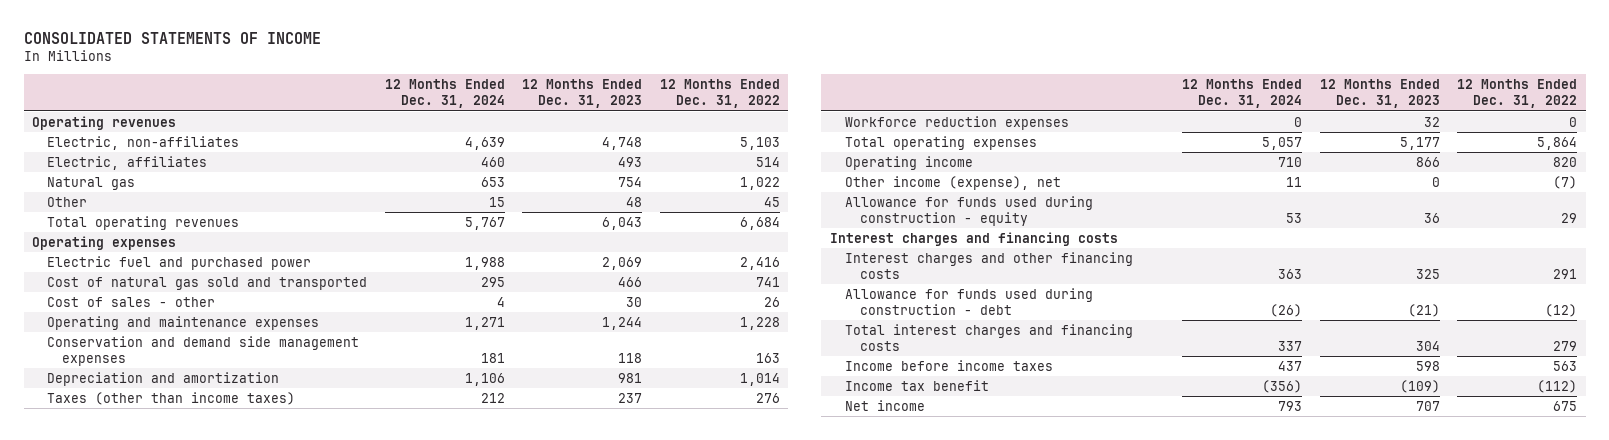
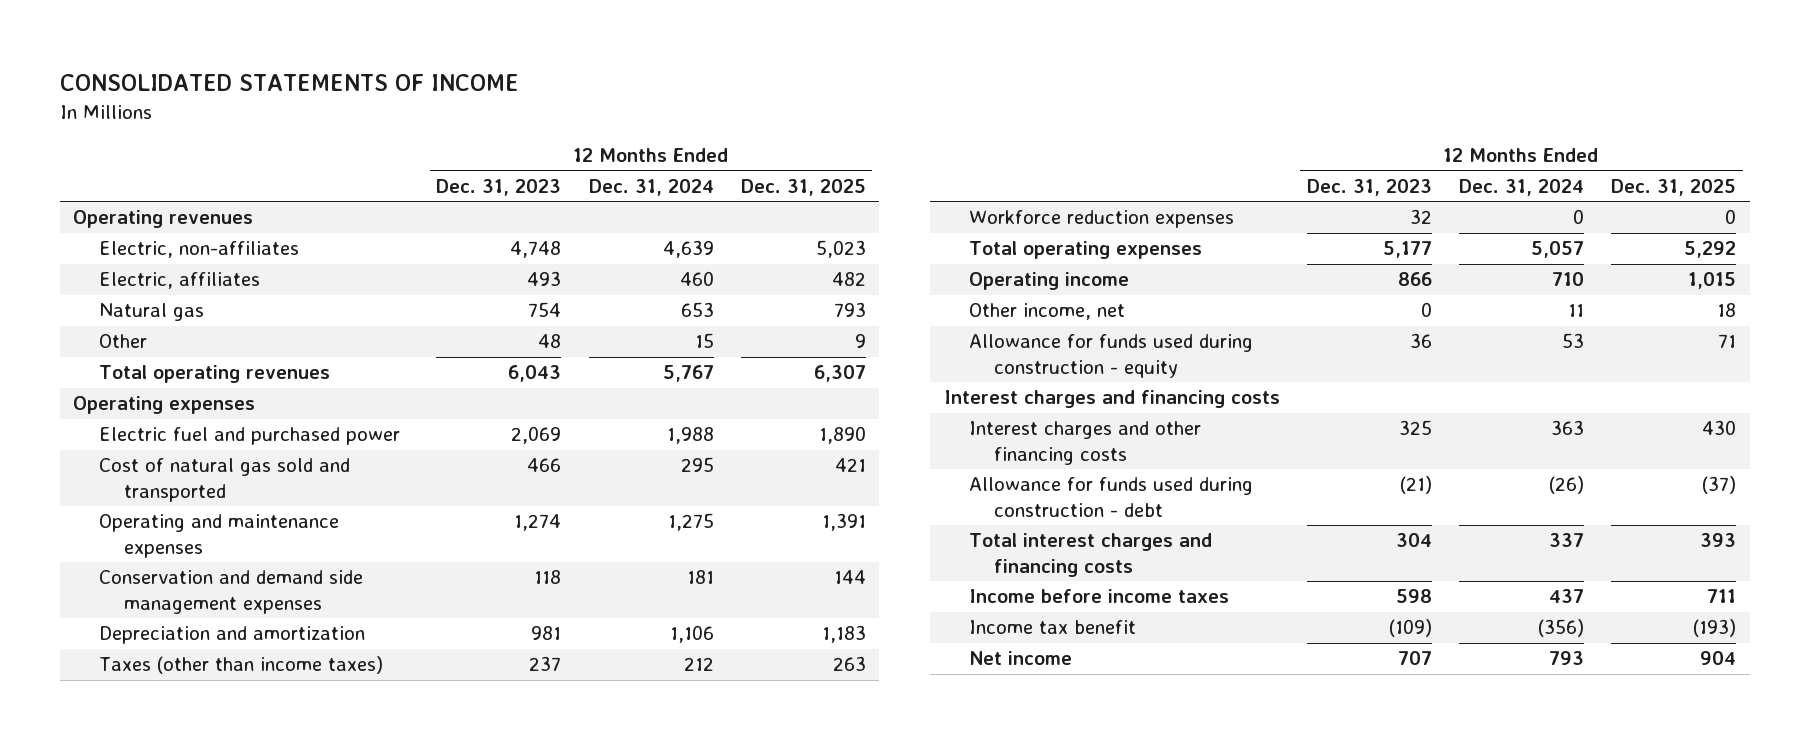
- | 12 Months Ended Dec. 31, 2024 | 12 Months Ended Dec. 31, 2023 | 12 Months Ended Dec. 31, 2022
+ | 12 Months Ended Dec. 31, 2023 | 12 Months Ended Dec. 31, 2024 | 12 Months Ended Dec. 31, 2025
- Cost of sales - other | 4 | 30 | 26
- Operating and maintenance expenses | 1,271 | 1,244 | 1,228
+ Operating and maintenance expenses | 1,274 | 1,275 | 1,391
- Other income (expense), net | 11 | 0 | (7)
+ Other income, net | 0 | 11 | 18

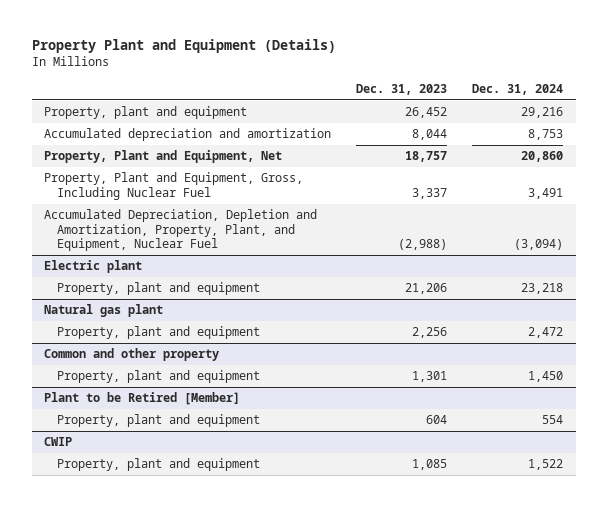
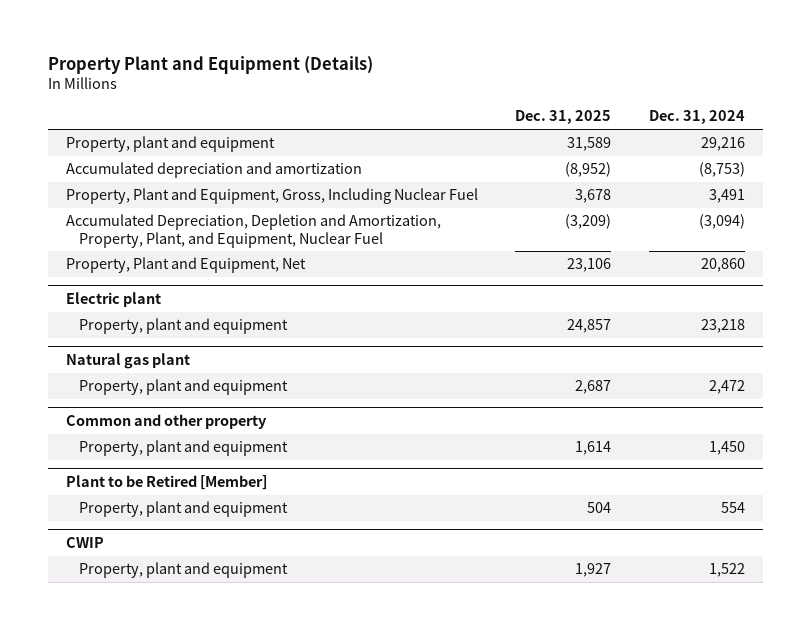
- | Dec. 31, 2023 | Dec. 31, 2024
+ | Dec. 31, 2025 | Dec. 31, 2024
- Accumulated depreciation and amortization | 8,044 | 8,753
+ Accumulated depreciation and amortization | (8,952) | (8,753)
moved down: Property, Plant and Equipment, Net | 23,106 | 20,860

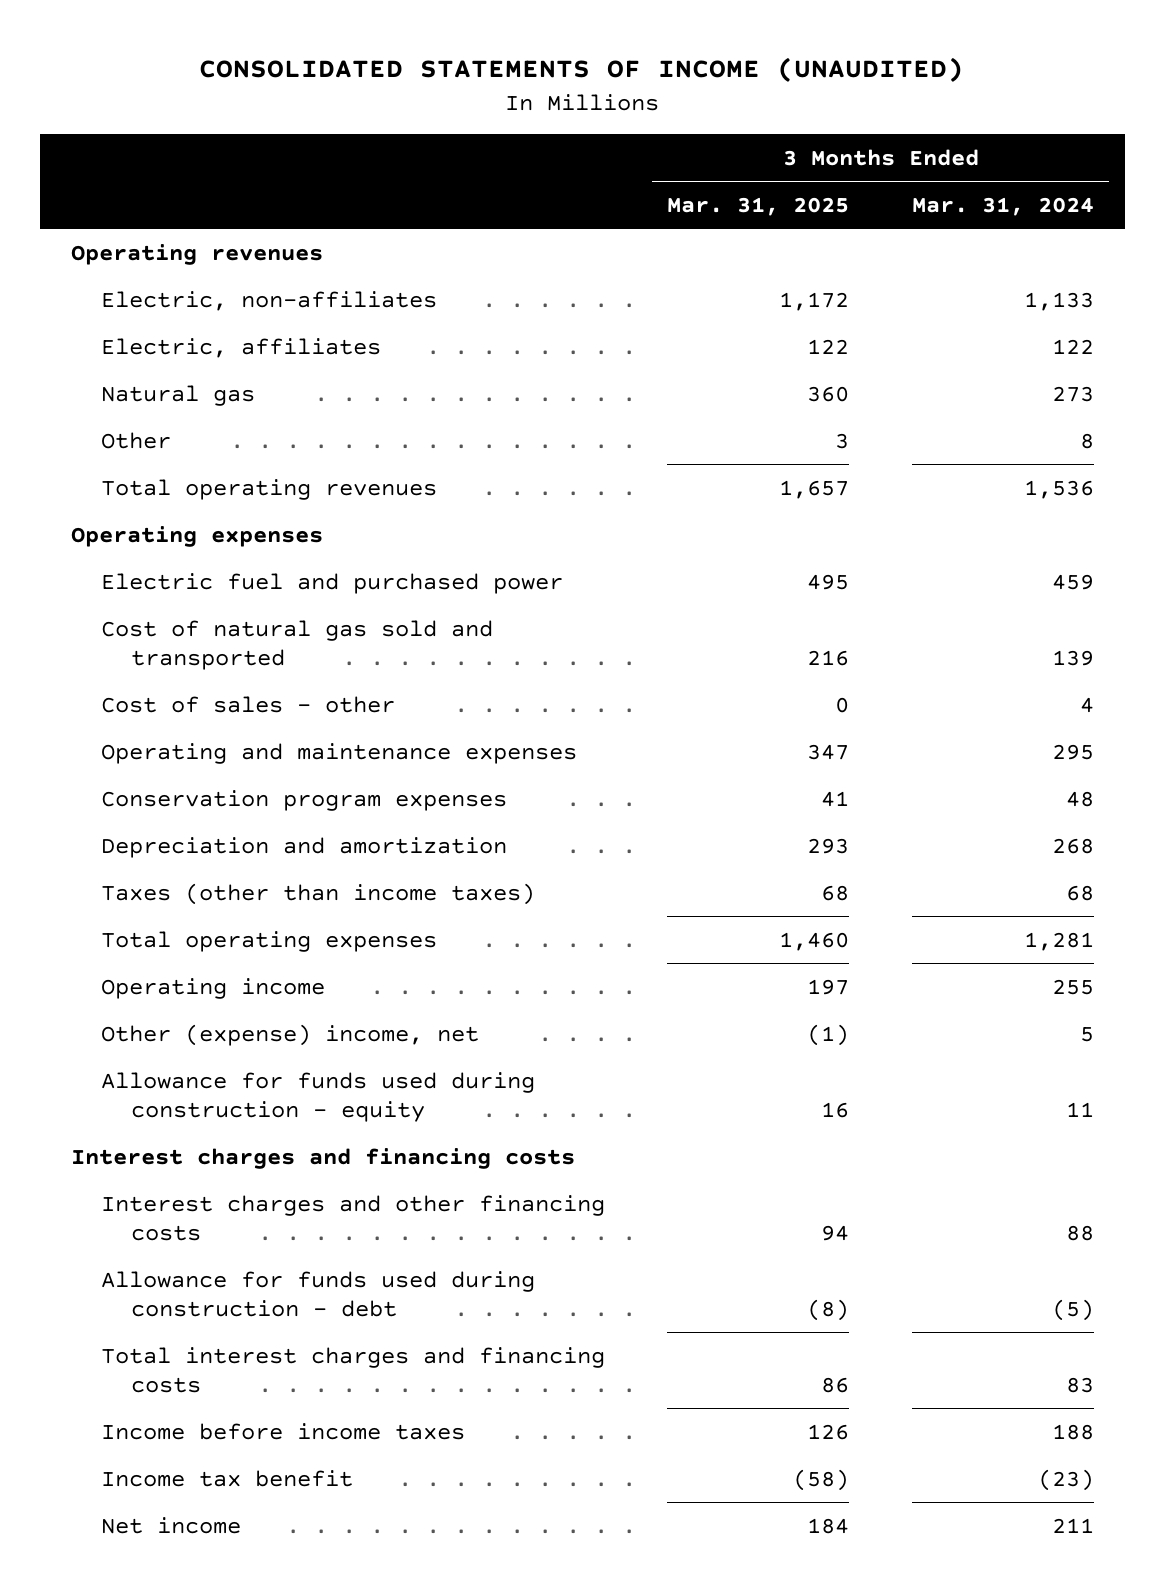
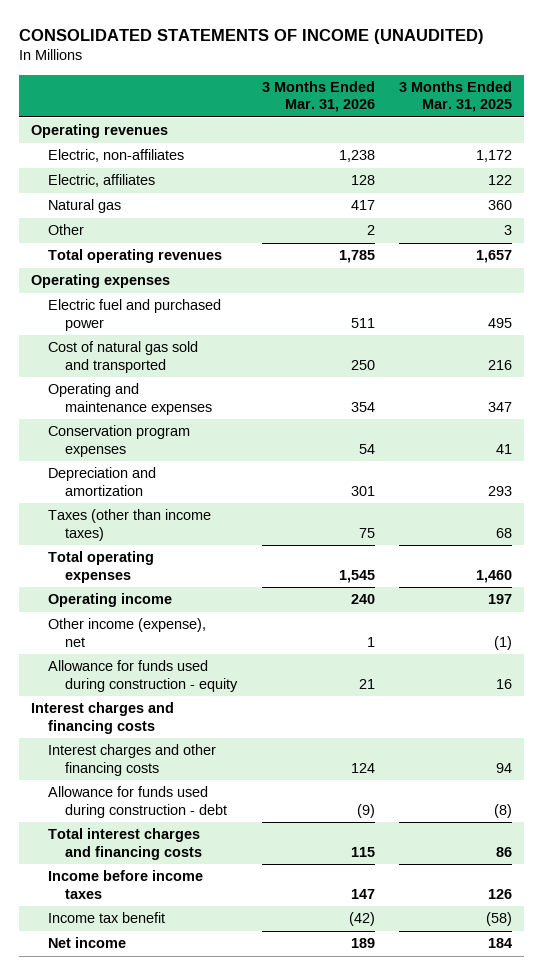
- | 3 Months Ended Mar. 31, 2025 | 3 Months Ended Mar. 31, 2024
+ | 3 Months Ended Mar. 31, 2026 | 3 Months Ended Mar. 31, 2025
- Cost of sales - other | 0 | 4
- Other (expense) income, net | (1) | 5
+ Other income (expense), net | 1 | (1)

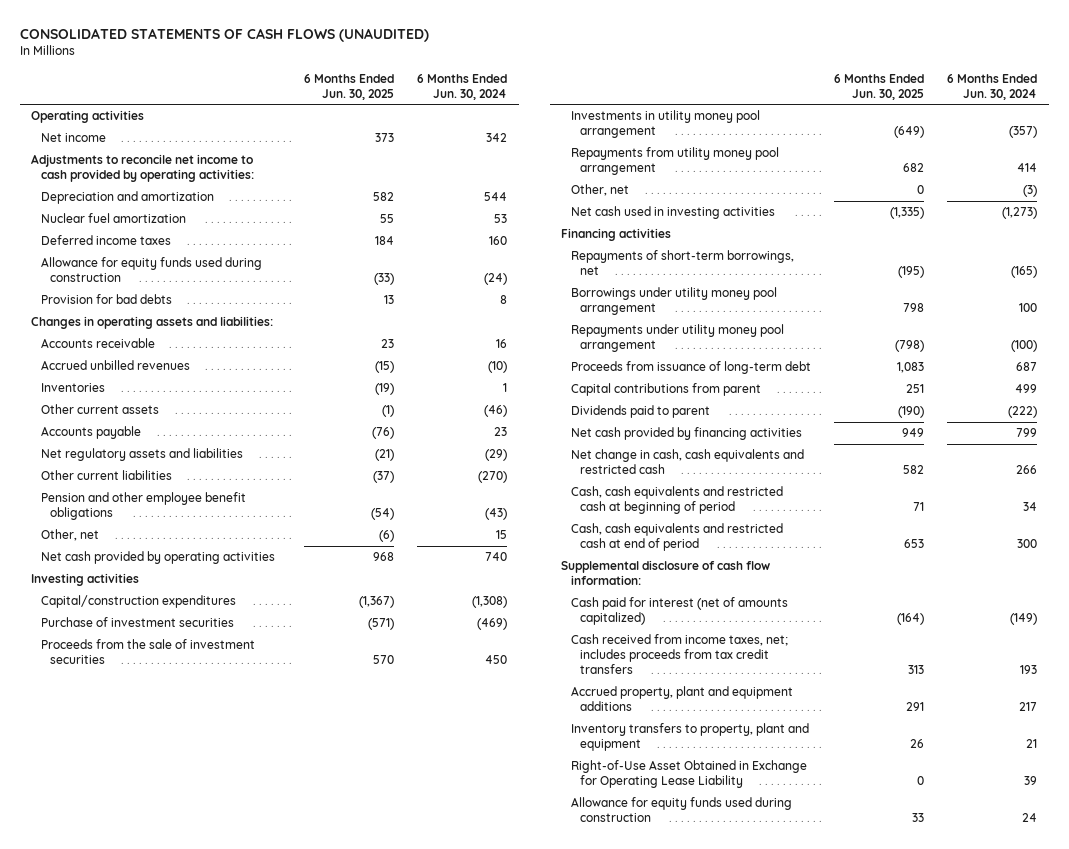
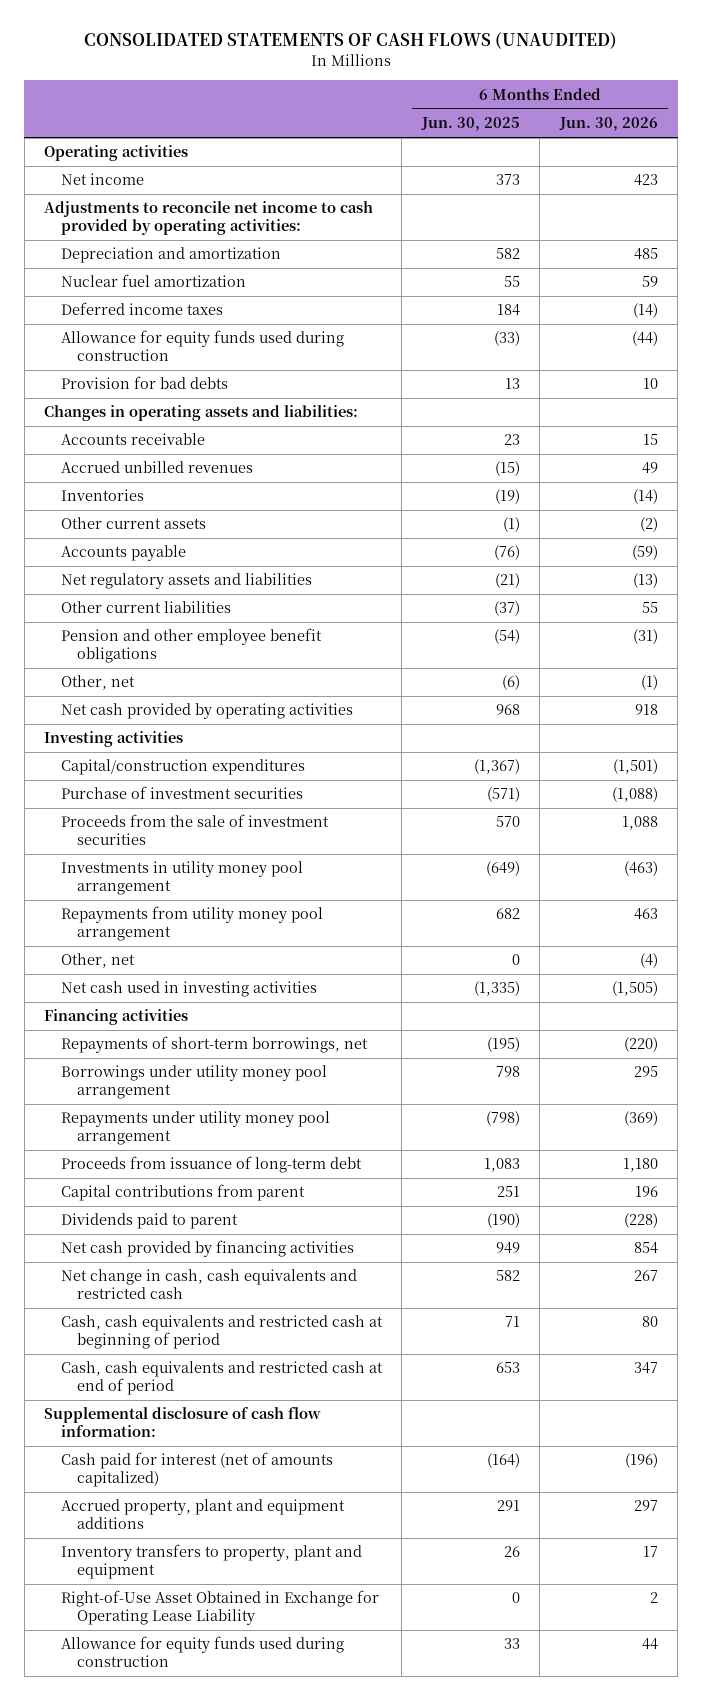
- | 6 Months Ended Jun. 30, 2025 | 6 Months Ended Jun. 30, 2024
+ | 6 Months Ended Jun. 30, 2025 | 6 Months Ended Jun. 30, 2026
- Cash received from income taxes, net; includes proceeds from tax credit transfers | 313 | 193

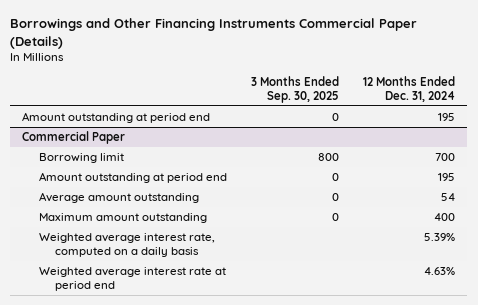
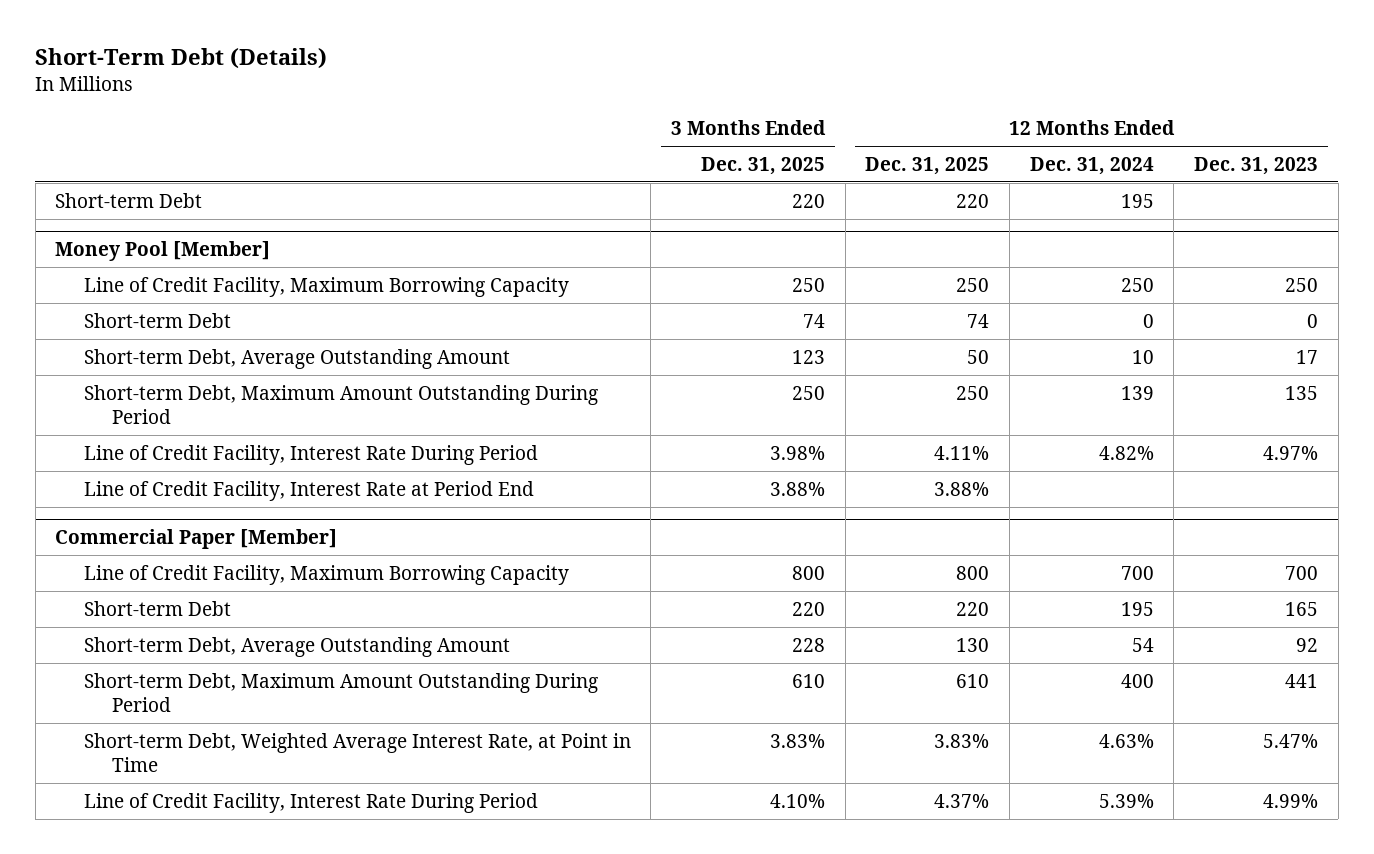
- Borrowings and Other Financing Instruments Commercial Paper (Details)
+ Short-Term Debt (Details)
- | 3 Months Ended Sep. 30, 2025 | 12 Months Ended Dec. 31, 2024
+ | 3 Months Ended Dec. 31, 2025 | 12 Months Ended Dec. 31, 2025 | 12 Months Ended Dec. 31, 2024 | 12 Months Ended Dec. 31, 2023
- Amount outstanding at period end | 0 | 195
- Commercial Paper
- Borrowing limit | 800 | 700
- Amount outstanding at period end | 0 | 195
- Average amount outstanding | 0 | 54
- Maximum amount outstanding | 0 | 400
- Weighted average interest rate, computed on a daily basis | | 5.39%
- Weighted average interest rate at period end | | 4.63%
+ Short-term Debt | 220 | 220 | 195 |
+ Money Pool [Member]
+ Line of Credit Facility, Maximum Borrowing Capacity | 250 | 250 | 250 | 250
+ Short-term Debt | 74 | 74 | 0 | 0
+ Short-term Debt, Average Outstanding Amount | 123 | 50 | 10 | 17
+ Short-term Debt, Maximum Amount Outstanding During Period | 250 | 250 | 139 | 135
+ Line of Credit Facility, Interest Rate During Period | 3.98% | 4.11% | 4.82% | 4.97%
+ Line of Credit Facility, Interest Rate at Period End | 3.88% | 3.88% | |
+ Commercial Paper [Member]
+ Line of Credit Facility, Maximum Borrowing Capacity | 800 | 800 | 700 | 700
+ Short-term Debt | 220 | 220 | 195 | 165
+ Short-term Debt, Average Outstanding Amount | 228 | 130 | 54 | 92
+ Short-term Debt, Maximum Amount Outstanding During Period | 610 | 610 | 400 | 441
+ Short-term Debt, Weighted Average Interest Rate, at Point in Time | 3.83% | 3.83% | 4.63% | 5.47%
+ Line of Credit Facility, Interest Rate During Period | 4.10% | 4.37% | 5.39% | 4.99%

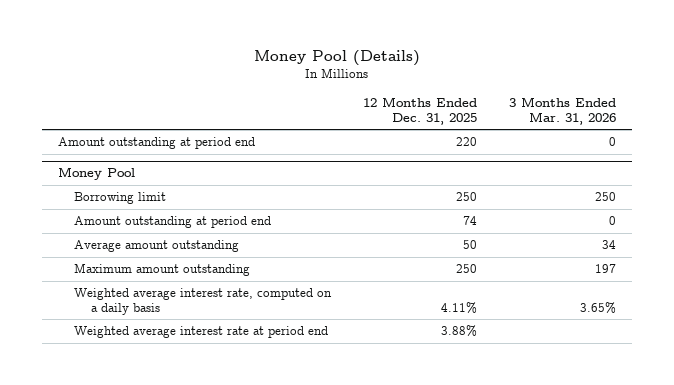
- Short-Term Debt (Details)
+ Money Pool (Details)
- | 3 Months Ended Dec. 31, 2025 | 12 Months Ended Dec. 31, 2025 | 12 Months Ended Dec. 31, 2024 | 12 Months Ended Dec. 31, 2023
+ | 12 Months Ended Dec. 31, 2025 | 3 Months Ended Mar. 31, 2026
- Short-term Debt | 220 | 220 | 195 |
- Money Pool [Member]
- Line of Credit Facility, Maximum Borrowing Capacity | 250 | 250 | 250 | 250
- Short-term Debt | 74 | 74 | 0 | 0
- Short-term Debt, Average Outstanding Amount | 123 | 50 | 10 | 17
- Short-term Debt, Maximum Amount Outstanding During Period | 250 | 250 | 139 | 135
- Line of Credit Facility, Interest Rate During Period | 3.98% | 4.11% | 4.82% | 4.97%
- Line of Credit Facility, Interest Rate at Period End | 3.88% | 3.88% | |
- Commercial Paper [Member]
- Line of Credit Facility, Maximum Borrowing Capacity | 800 | 800 | 700 | 700
- Short-term Debt | 220 | 220 | 195 | 165
- Short-term Debt, Average Outstanding Amount | 228 | 130 | 54 | 92
- Short-term Debt, Maximum Amount Outstanding During Period | 610 | 610 | 400 | 441
- Short-term Debt, Weighted Average Interest Rate, at Point in Time | 3.83% | 3.83% | 4.63% | 5.47%
- Line of Credit Facility, Interest Rate During Period | 4.10% | 4.37% | 5.39% | 4.99%
+ Amount outstanding at period end | 220 | 0
+ Money Pool
+ Borrowing limit | 250 | 250
+ Amount outstanding at period end | 74 | 0
+ Average amount outstanding | 50 | 34
+ Maximum amount outstanding | 250 | 197
+ Weighted average interest rate, computed on a daily basis | 4.11% | 3.65%
+ Weighted average interest rate at period end | 3.88% |

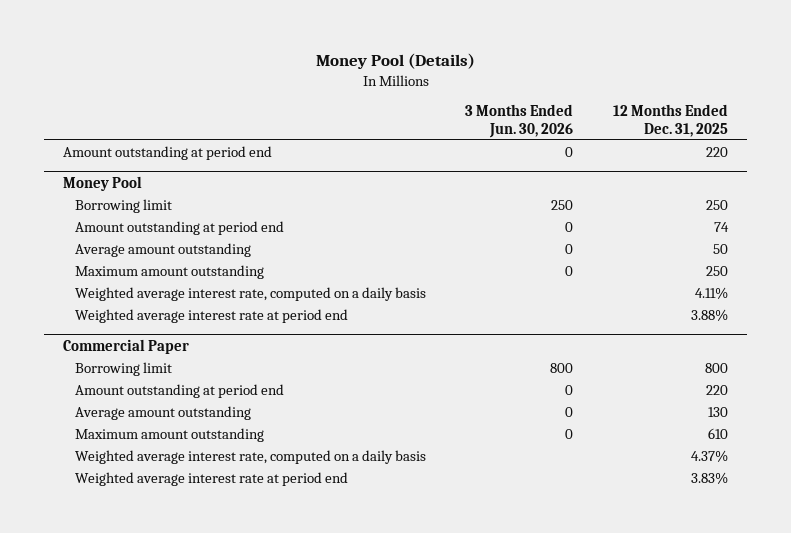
- | 12 Months Ended Dec. 31, 2025 | 3 Months Ended Mar. 31, 2026
+ | 3 Months Ended Jun. 30, 2026 | 12 Months Ended Dec. 31, 2025
+ Commercial Paper
+ Borrowing limit | 800 | 800
+ Amount outstanding at period end | 0 | 220
+ Average amount outstanding | 0 | 130
+ Maximum amount outstanding | 0 | 610
+ Weighted average interest rate, computed on a daily basis | | 4.37%
+ Weighted average interest rate at period end | | 3.83%

